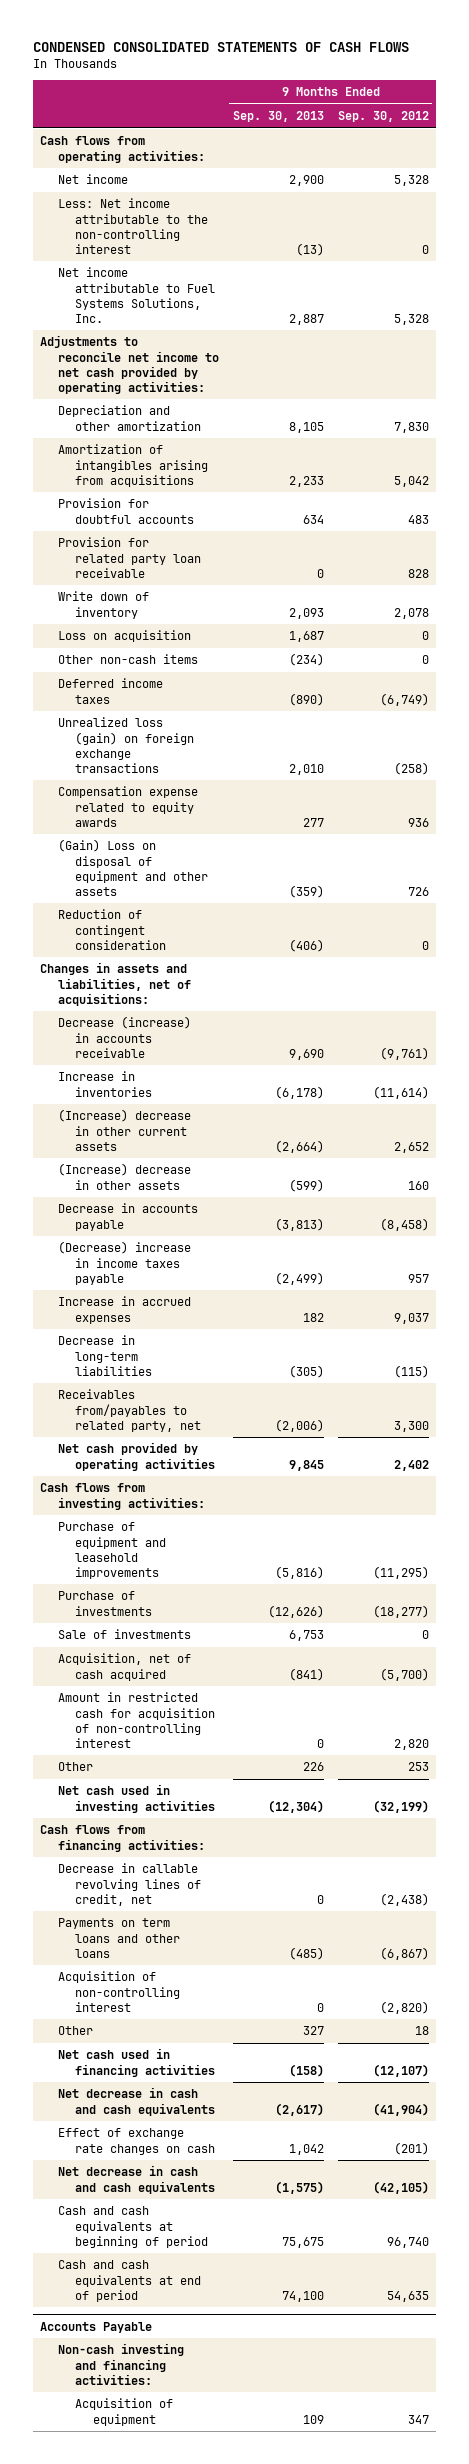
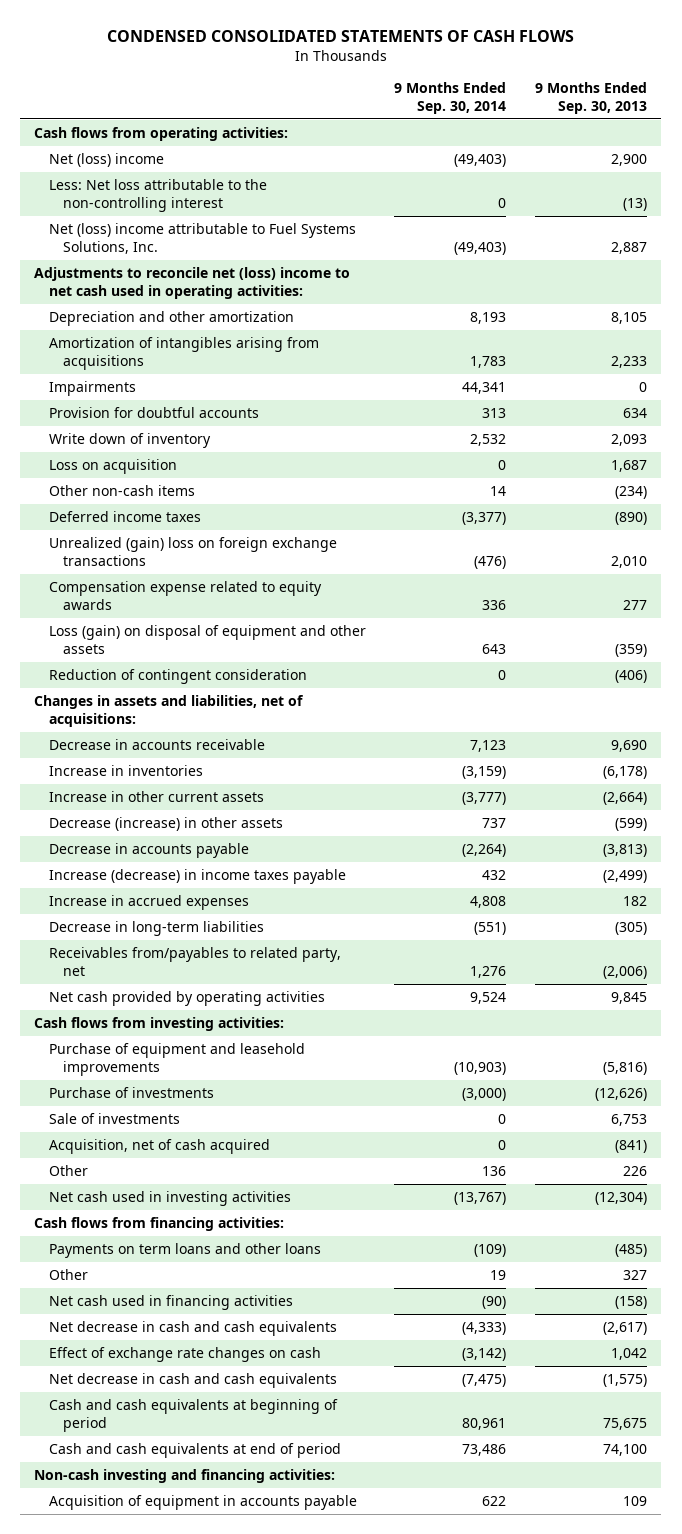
- | 9 Months Ended Sep. 30, 2013 | 9 Months Ended Sep. 30, 2012
+ | 9 Months Ended Sep. 30, 2014 | 9 Months Ended Sep. 30, 2013
- Net income | 2,900 | 5,328
- Less: Net income attributable to the non-controlling interest | (13) | 0
- Net income attributable to Fuel Systems Solutions, Inc. | 2,887 | 5,328
- Adjustments to reconcile net income to net cash provided by operating activities:
+ Net (loss) income | (49,403) | 2,900
+ Less: Net loss attributable to the non-controlling interest | 0 | (13)
+ Net (loss) income attributable to Fuel Systems Solutions, Inc. | (49,403) | 2,887
+ Adjustments to reconcile net (loss) income to net cash used in operating activities:
+ Impairments | 44,341 | 0
- Provision for related party loan receivable | 0 | 828
- Unrealized loss (gain) on foreign exchange transactions | 2,010 | (258)
+ Unrealized (gain) loss on foreign exchange transactions | (476) | 2,010
- (Gain) Loss on disposal of equipment and other assets | (359) | 726
+ Loss (gain) on disposal of equipment and other assets | 643 | (359)
- Decrease (increase) in accounts receivable | 9,690 | (9,761)
+ Decrease in accounts receivable | 7,123 | 9,690
- (Increase) decrease in other current assets | (2,664) | 2,652
- (Increase) decrease in other assets | (599) | 160
+ Increase in other current assets | (3,777) | (2,664)
+ Decrease (increase) in other assets | 737 | (599)
- (Decrease) increase in income taxes payable | (2,499) | 957
+ Increase (decrease) in income taxes payable | 432 | (2,499)
- Amount in restricted cash for acquisition of non-controlling interest | 0 | 2,820
- Decrease in callable revolving lines of credit, net | 0 | (2,438)
- Acquisition of non-controlling interest | 0 | (2,820)
- Accounts Payable
- Acquisition of equipment | 109 | 347
+ Acquisition of equipment in accounts payable | 622 | 109

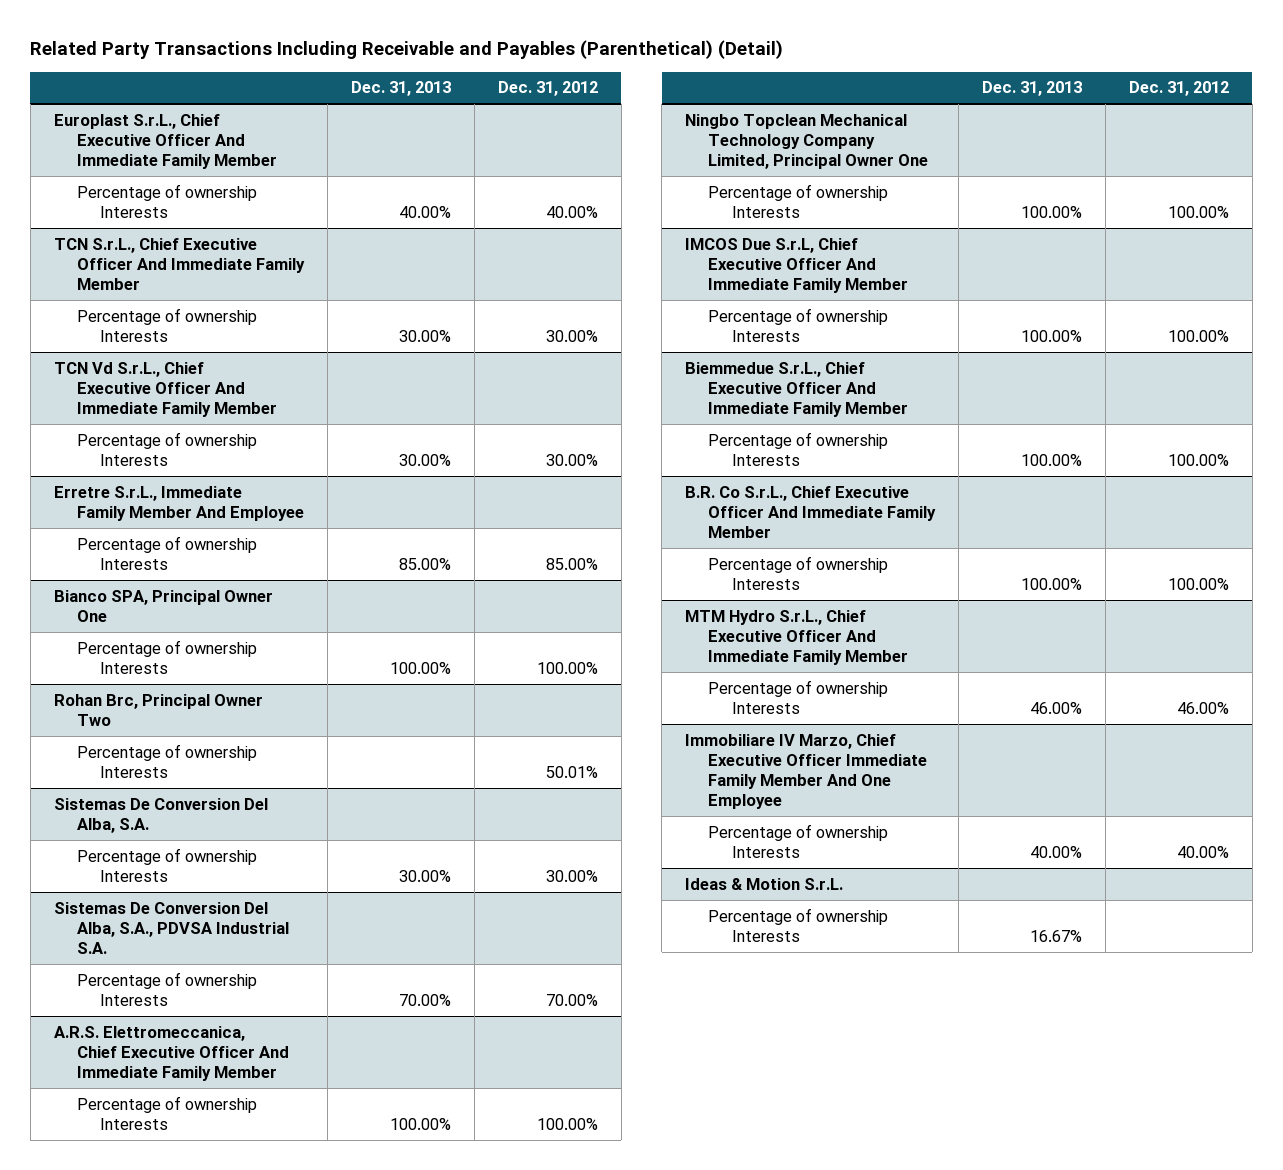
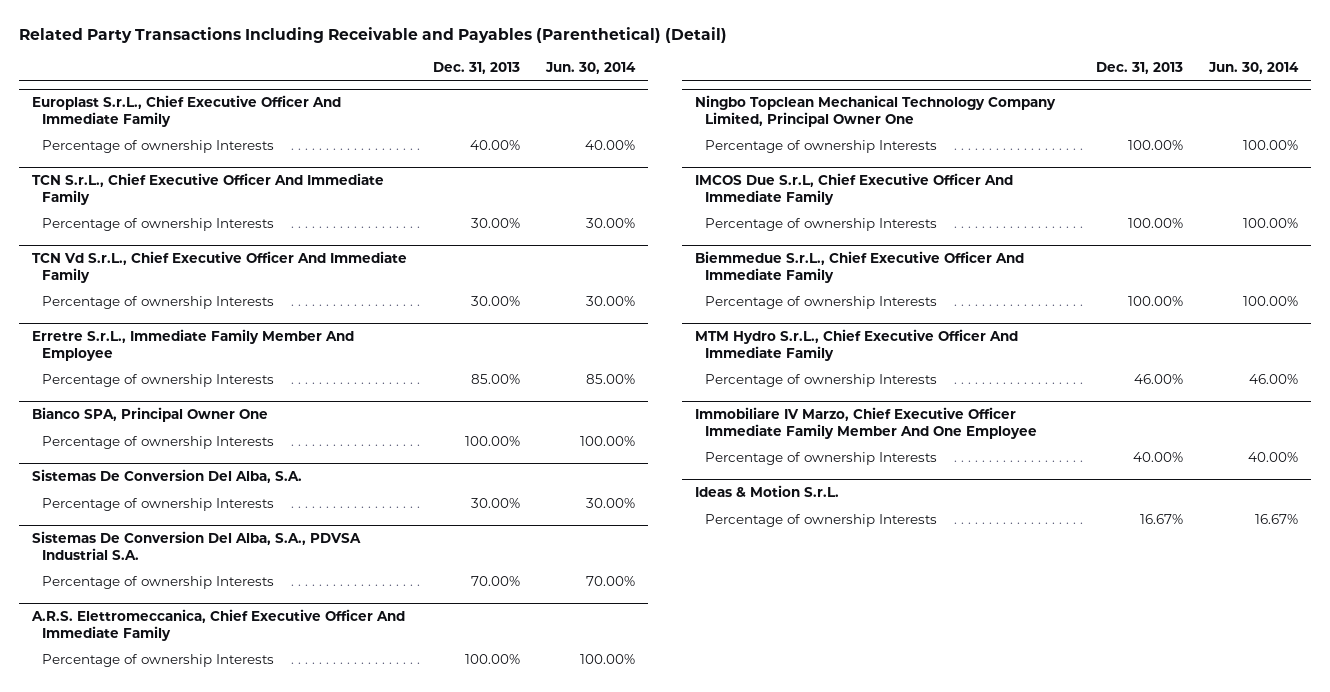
- | Dec. 31, 2013 | Dec. 31, 2012
+ | Dec. 31, 2013 | Jun. 30, 2014
- Europlast S.r.L., Chief Executive Officer And Immediate Family Member
+ Europlast S.r.L., Chief Executive Officer And Immediate Family
- TCN S.r.L., Chief Executive Officer And Immediate Family Member
+ TCN S.r.L., Chief Executive Officer And Immediate Family
- TCN Vd S.r.L., Chief Executive Officer And Immediate Family Member
+ TCN Vd S.r.L., Chief Executive Officer And Immediate Family
- Rohan Brc, Principal Owner Two
- Percentage of ownership Interests | | 50.01%
- A.R.S. Elettromeccanica, Chief Executive Officer And Immediate Family Member
+ A.R.S. Elettromeccanica, Chief Executive Officer And Immediate Family
- IMCOS Due S.r.L, Chief Executive Officer And Immediate Family Member
- Percentage of ownership Interests | 100.00% | 100.00%
- Biemmedue S.r.L., Chief Executive Officer And Immediate Family Member
+ IMCOS Due S.r.L, Chief Executive Officer And Immediate Family
- B.R. Co S.r.L., Chief Executive Officer And Immediate Family Member
+ Biemmedue S.r.L., Chief Executive Officer And Immediate Family
- MTM Hydro S.r.L., Chief Executive Officer And Immediate Family Member
+ MTM Hydro S.r.L., Chief Executive Officer And Immediate Family

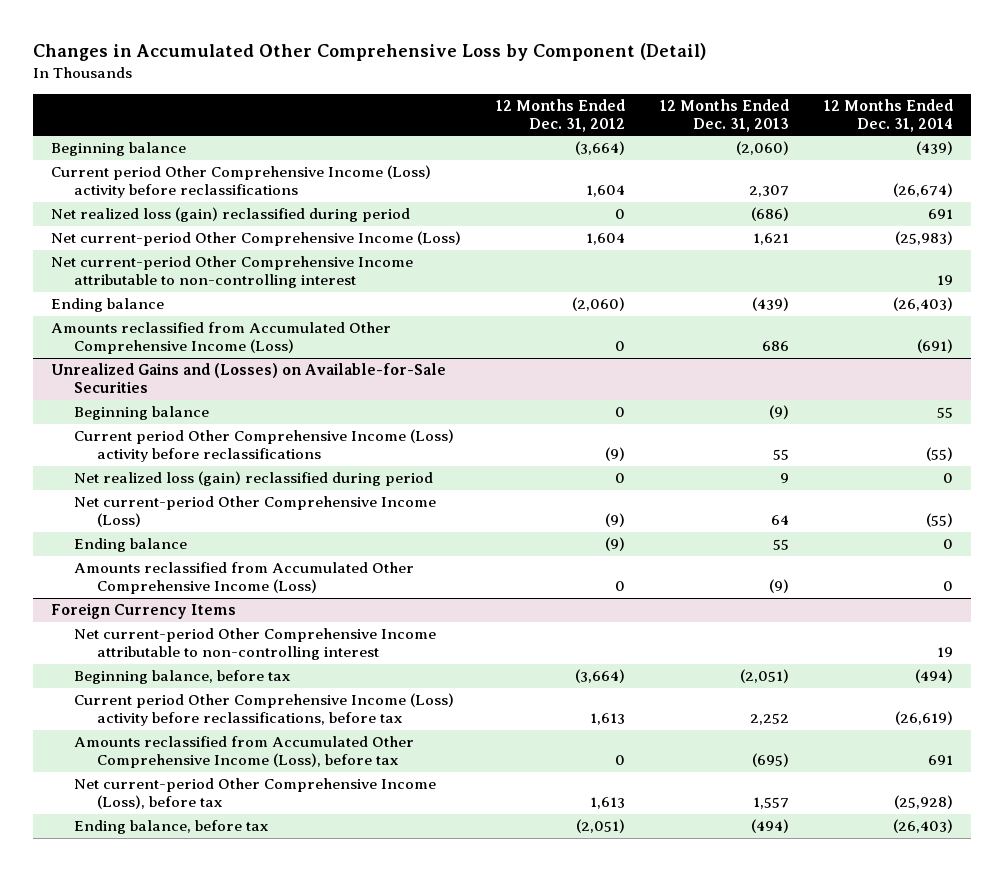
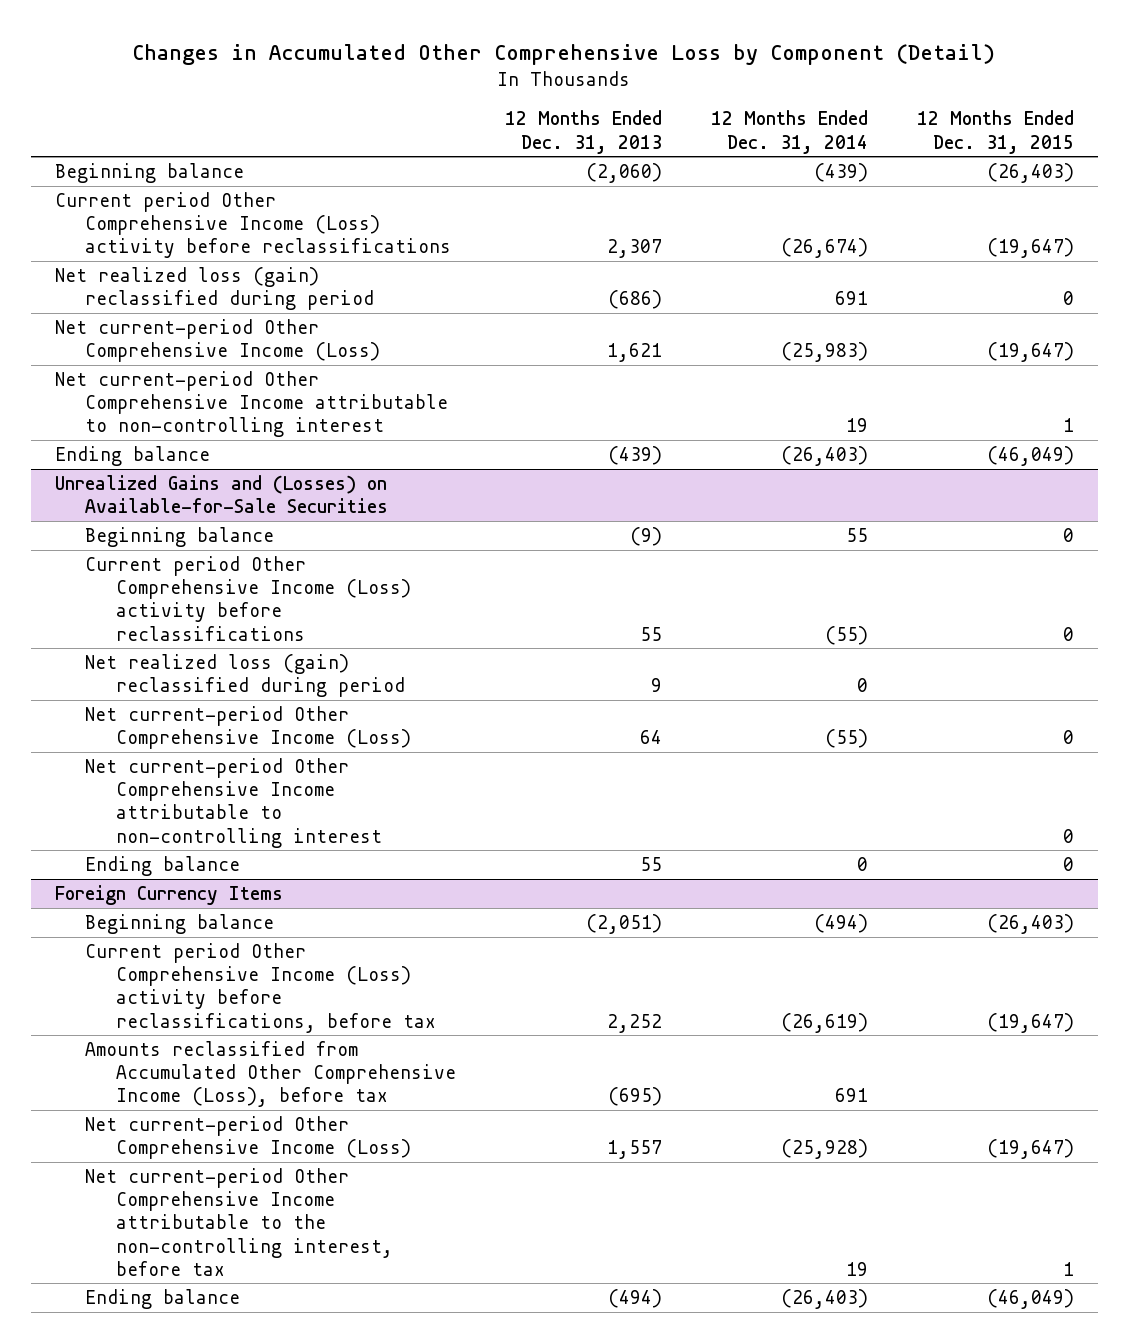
- | 12 Months Ended Dec. 31, 2012 | 12 Months Ended Dec. 31, 2013 | 12 Months Ended Dec. 31, 2014
+ | 12 Months Ended Dec. 31, 2013 | 12 Months Ended Dec. 31, 2014 | 12 Months Ended Dec. 31, 2015
- Amounts reclassified from Accumulated Other Comprehensive Income (Loss) | 0 | 686 | (691)
@ Unrealized Gains and (Losses) on Available-for-Sale Securities
+ Net current-period Other Comprehensive Income attributable to non-controlling interest | | | 0
- Amounts reclassified from Accumulated Other Comprehensive Income (Loss) | 0 | (9) | 0
@ Foreign Currency Items
- Net current-period Other Comprehensive Income attributable to non-controlling interest | | | 19
- Beginning balance, before tax | (3,664) | (2,051) | (494)
+ Beginning balance | (2,051) | (494) | (26,403)
- Net current-period Other Comprehensive Income (Loss), before tax | 1,613 | 1,557 | (25,928)
- Ending balance, before tax | (2,051) | (494) | (26,403)
+ Net current-period Other Comprehensive Income (Loss) | 1,557 | (25,928) | (19,647)
+ Net current-period Other Comprehensive Income attributable to the non-controlling interest, before tax | | 19 | 1
+ Ending balance | (494) | (26,403) | (46,049)

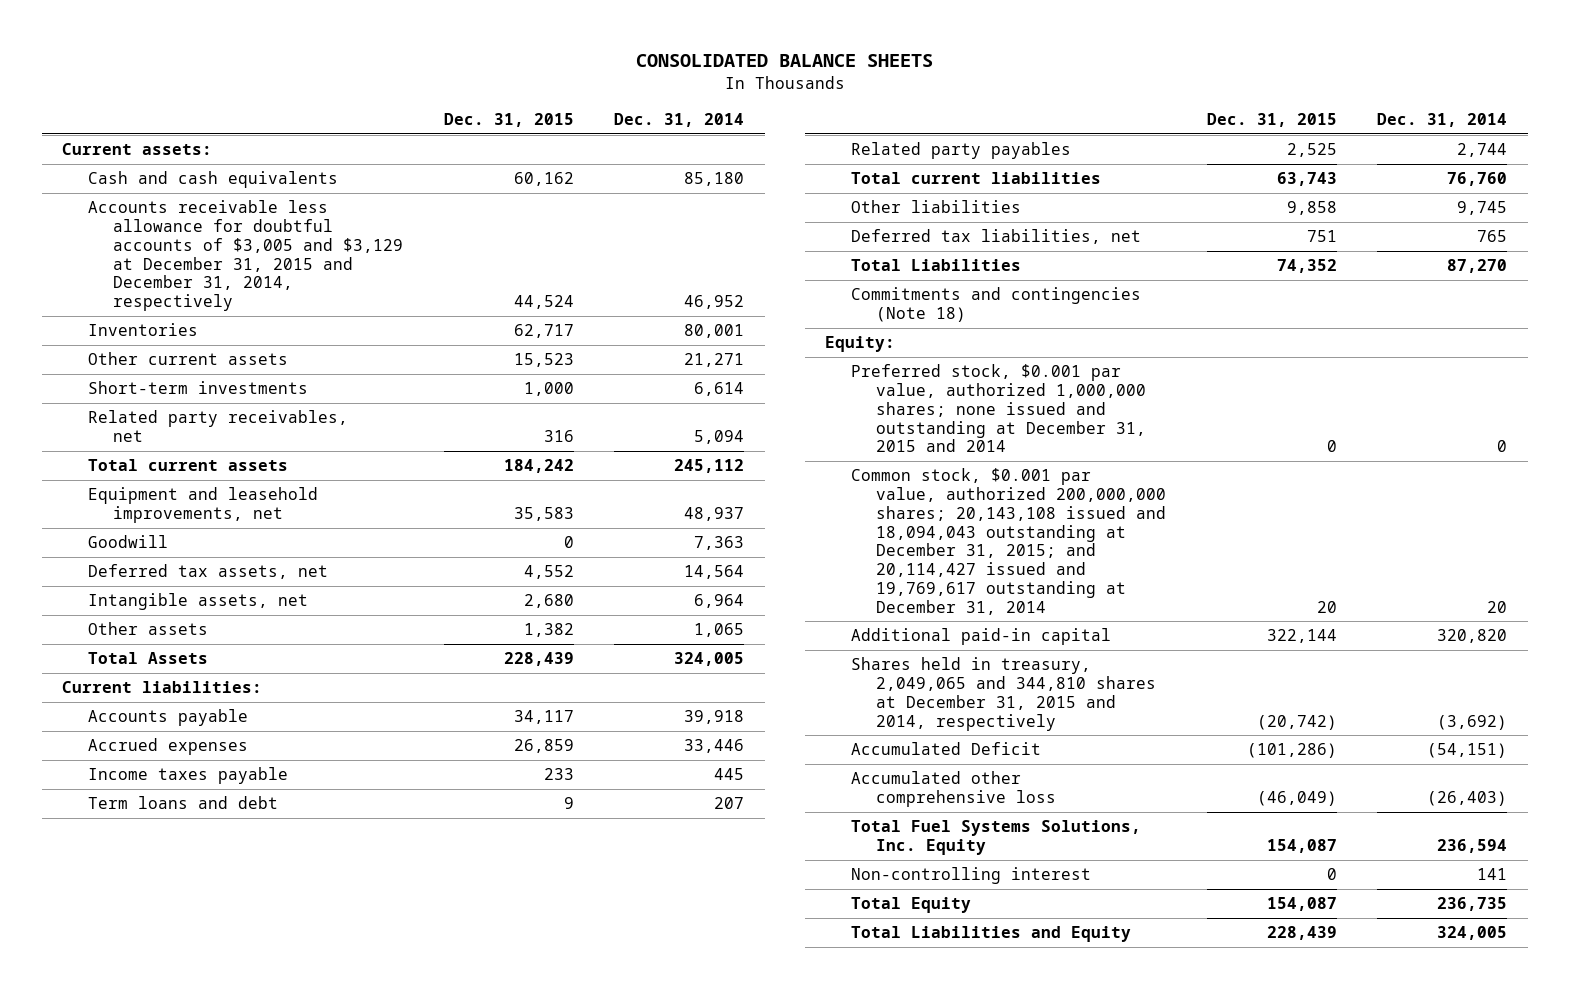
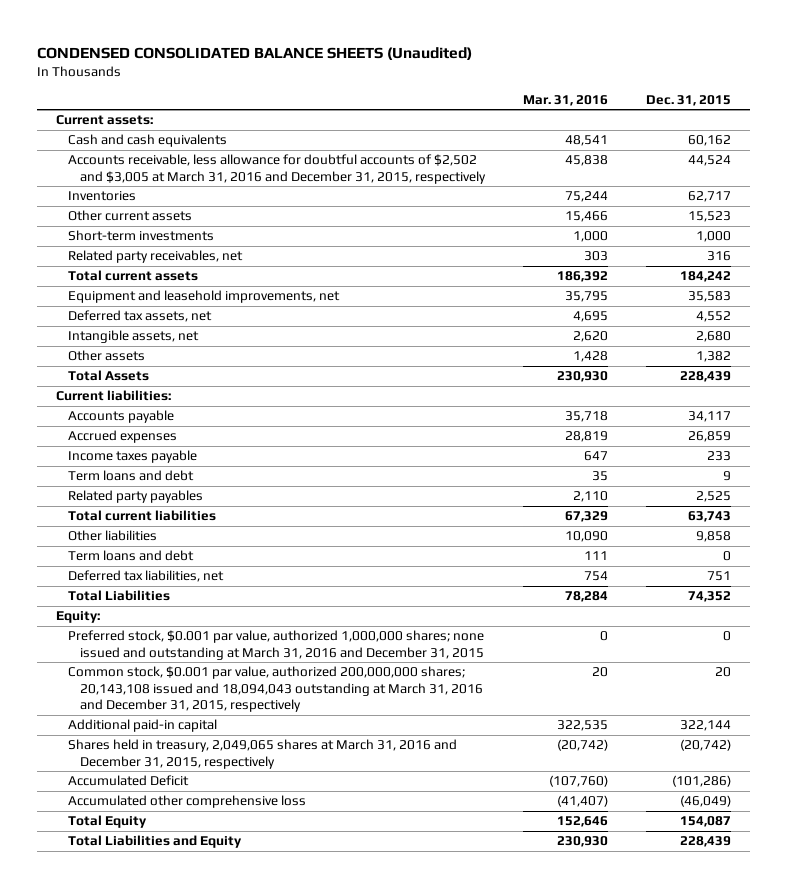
- CONSOLIDATED BALANCE SHEETS
+ CONDENSED CONSOLIDATED BALANCE SHEETS (Unaudited)
- | Dec. 31, 2015 | Dec. 31, 2014
+ | Mar. 31, 2016 | Dec. 31, 2015
- Accounts receivable less allowance for doubtful accounts of $3,005 and $3,129 at December 31, 2015 and December 31, 2014, respectively | 44,524 | 46,952
+ Accounts receivable, less allowance for doubtful accounts of $2,502 and $3,005 at March 31, 2016 and December 31, 2015, respectively | 45,838 | 44,524
- Goodwill | 0 | 7,363
+ Term loans and debt | 111 | 0
- Commitments and contingencies (Note 18)
- Preferred stock, $0.001 par value, authorized 1,000,000 shares; none issued and outstanding at December 31, 2015 and 2014 | 0 | 0
- Common stock, $0.001 par value, authorized 200,000,000 shares; 20,143,108 issued and 18,094,043 outstanding at December 31, 2015; and 20,114,427 issued and 19,769,617 outstanding at December 31, 2014 | 20 | 20
+ Preferred stock, $0.001 par value, authorized 1,000,000 shares; none issued and outstanding at March 31, 2016 and December 31, 2015 | 0 | 0
+ Common stock, $0.001 par value, authorized 200,000,000 shares; 20,143,108 issued and 18,094,043 outstanding at March 31, 2016 and December 31, 2015, respectively | 20 | 20
- Shares held in treasury, 2,049,065 and 344,810 shares at December 31, 2015 and 2014, respectively | (20,742) | (3,692)
+ Shares held in treasury, 2,049,065 shares at March 31, 2016 and December 31, 2015, respectively | (20,742) | (20,742)
- Total Fuel Systems Solutions, Inc. Equity | 154,087 | 236,594
- Non-controlling interest | 0 | 141

